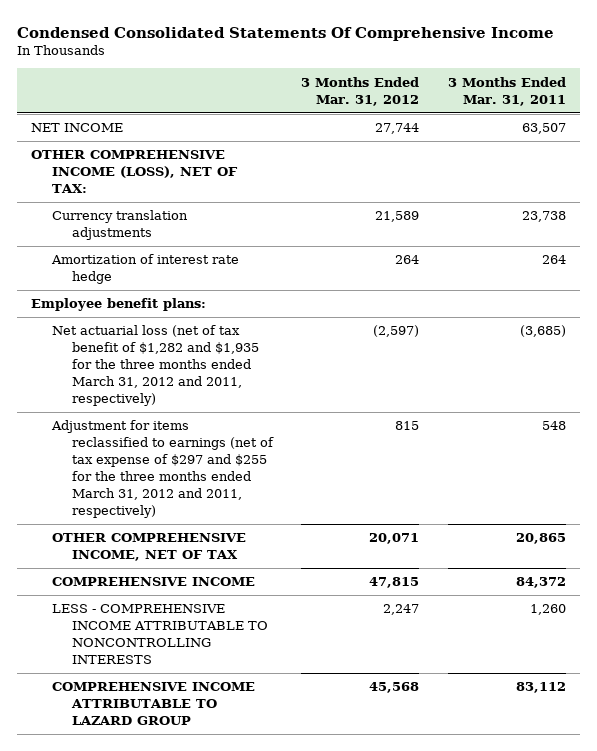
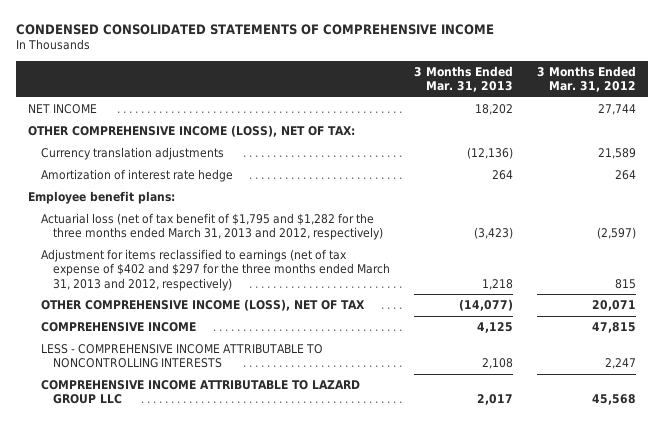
- Condensed Consolidated Statements Of Comprehensive Income
+ CONDENSED CONSOLIDATED STATEMENTS OF COMPREHENSIVE INCOME
- | 3 Months Ended Mar. 31, 2012 | 3 Months Ended Mar. 31, 2011
+ | 3 Months Ended Mar. 31, 2013 | 3 Months Ended Mar. 31, 2012
- Net actuarial loss (net of tax benefit of $1,282 and $1,935 for the three months ended March 31, 2012 and 2011, respectively) | (2,597) | (3,685)
- Adjustment for items reclassified to earnings (net of tax expense of $297 and $255 for the three months ended March 31, 2012 and 2011, respectively) | 815 | 548
- OTHER COMPREHENSIVE INCOME, NET OF TAX | 20,071 | 20,865
+ Actuarial loss (net of tax benefit of $1,795 and $1,282 for the three months ended March 31, 2013 and 2012, respectively) | (3,423) | (2,597)
+ Adjustment for items reclassified to earnings (net of tax expense of $402 and $297 for the three months ended March 31, 2013 and 2012, respectively) | 1,218 | 815
+ OTHER COMPREHENSIVE INCOME (LOSS), NET OF TAX | (14,077) | 20,071
- COMPREHENSIVE INCOME ATTRIBUTABLE TO LAZARD GROUP | 45,568 | 83,112
+ COMPREHENSIVE INCOME ATTRIBUTABLE TO LAZARD GROUP LLC | 2,017 | 45,568

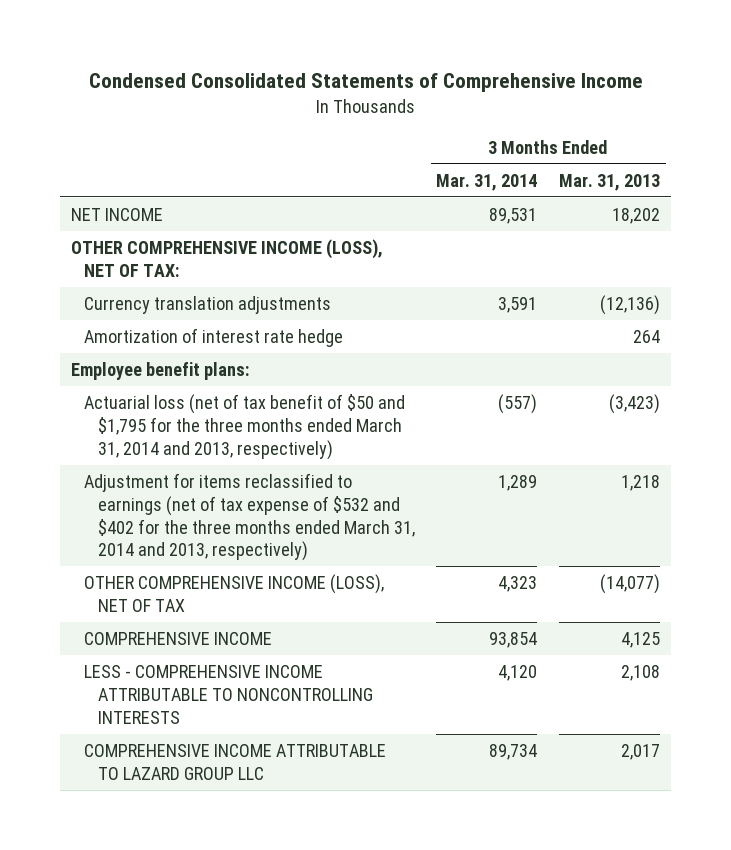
- CONDENSED CONSOLIDATED STATEMENTS OF COMPREHENSIVE INCOME
+ Condensed Consolidated Statements of Comprehensive Income
- | 3 Months Ended Mar. 31, 2013 | 3 Months Ended Mar. 31, 2012
+ | 3 Months Ended Mar. 31, 2014 | 3 Months Ended Mar. 31, 2013
- Actuarial loss (net of tax benefit of $1,795 and $1,282 for the three months ended March 31, 2013 and 2012, respectively) | (3,423) | (2,597)
- Adjustment for items reclassified to earnings (net of tax expense of $402 and $297 for the three months ended March 31, 2013 and 2012, respectively) | 1,218 | 815
+ Actuarial loss (net of tax benefit of $50 and $1,795 for the three months ended March 31, 2014 and 2013, respectively) | (557) | (3,423)
+ Adjustment for items reclassified to earnings (net of tax expense of $532 and $402 for the three months ended March 31, 2014 and 2013, respectively) | 1,289 | 1,218

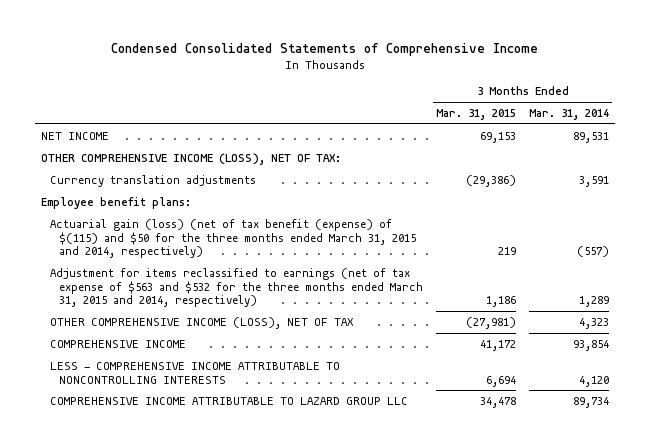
- | 3 Months Ended Mar. 31, 2014 | 3 Months Ended Mar. 31, 2013
+ | 3 Months Ended Mar. 31, 2015 | 3 Months Ended Mar. 31, 2014
- Amortization of interest rate hedge | | 264
- Actuarial loss (net of tax benefit of $50 and $1,795 for the three months ended March 31, 2014 and 2013, respectively) | (557) | (3,423)
- Adjustment for items reclassified to earnings (net of tax expense of $532 and $402 for the three months ended March 31, 2014 and 2013, respectively) | 1,289 | 1,218
+ Actuarial gain (loss) (net of tax benefit (expense) of $(115) and $50 for the three months ended March 31, 2015 and 2014, respectively) | 219 | (557)
+ Adjustment for items reclassified to earnings (net of tax expense of $563 and $532 for the three months ended March 31, 2015 and 2014, respectively) | 1,186 | 1,289

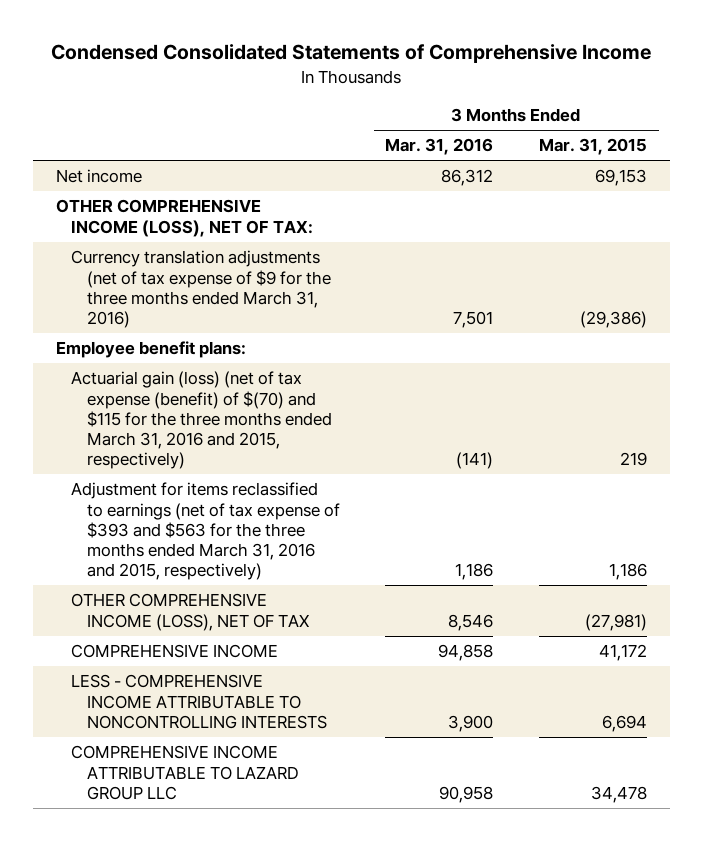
- | 3 Months Ended Mar. 31, 2015 | 3 Months Ended Mar. 31, 2014
+ | 3 Months Ended Mar. 31, 2016 | 3 Months Ended Mar. 31, 2015
- NET INCOME | 69,153 | 89,531
+ Net income | 86,312 | 69,153
- Currency translation adjustments | (29,386) | 3,591
+ Currency translation adjustments (net of tax expense of $9 for the three months ended March 31, 2016) | 7,501 | (29,386)
- Actuarial gain (loss) (net of tax benefit (expense) of $(115) and $50 for the three months ended March 31, 2015 and 2014, respectively) | 219 | (557)
- Adjustment for items reclassified to earnings (net of tax expense of $563 and $532 for the three months ended March 31, 2015 and 2014, respectively) | 1,186 | 1,289
+ Actuarial gain (loss) (net of tax expense (benefit) of $(70) and $115 for the three months ended March 31, 2016 and 2015, respectively) | (141) | 219
+ Adjustment for items reclassified to earnings (net of tax expense of $393 and $563 for the three months ended March 31, 2016 and 2015, respectively) | 1,186 | 1,186

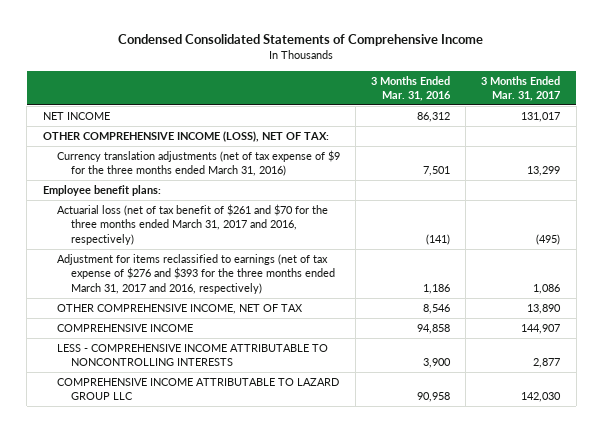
- | 3 Months Ended Mar. 31, 2016 | 3 Months Ended Mar. 31, 2015
+ | 3 Months Ended Mar. 31, 2016 | 3 Months Ended Mar. 31, 2017
- Net income | 86,312 | 69,153
+ NET INCOME | 86,312 | 131,017
- Actuarial gain (loss) (net of tax expense (benefit) of $(70) and $115 for the three months ended March 31, 2016 and 2015, respectively) | (141) | 219
- Adjustment for items reclassified to earnings (net of tax expense of $393 and $563 for the three months ended March 31, 2016 and 2015, respectively) | 1,186 | 1,186
- OTHER COMPREHENSIVE INCOME (LOSS), NET OF TAX | 8,546 | (27,981)
+ Actuarial loss (net of tax benefit of $261 and $70 for the three months ended March 31, 2017 and 2016, respectively) | (141) | (495)
+ Adjustment for items reclassified to earnings (net of tax expense of $276 and $393 for the three months ended March 31, 2017 and 2016, respectively) | 1,186 | 1,086
+ OTHER COMPREHENSIVE INCOME, NET OF TAX | 8,546 | 13,890

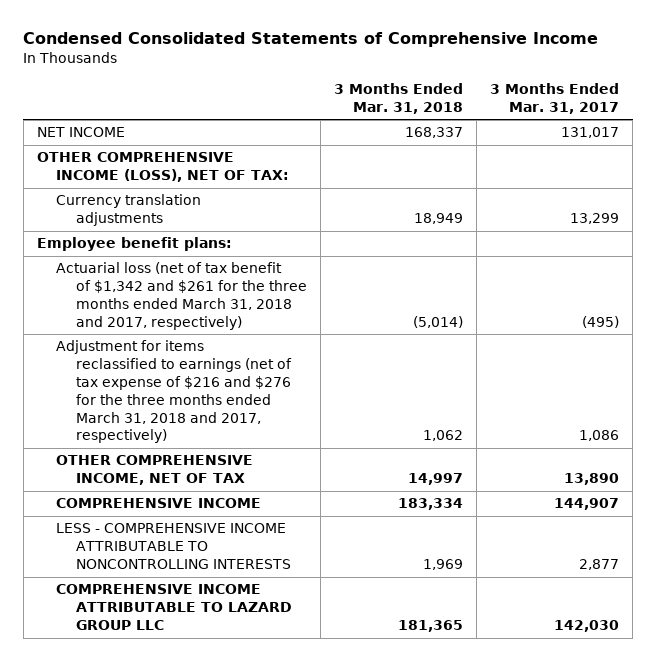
- | 3 Months Ended Mar. 31, 2016 | 3 Months Ended Mar. 31, 2017
+ | 3 Months Ended Mar. 31, 2018 | 3 Months Ended Mar. 31, 2017
- Currency translation adjustments (net of tax expense of $9 for the three months ended March 31, 2016) | 7,501 | 13,299
+ Currency translation adjustments | 18,949 | 13,299
- Actuarial loss (net of tax benefit of $261 and $70 for the three months ended March 31, 2017 and 2016, respectively) | (141) | (495)
- Adjustment for items reclassified to earnings (net of tax expense of $276 and $393 for the three months ended March 31, 2017 and 2016, respectively) | 1,186 | 1,086
+ Actuarial loss (net of tax benefit of $1,342 and $261 for the three months ended March 31, 2018 and 2017, respectively) | (5,014) | (495)
+ Adjustment for items reclassified to earnings (net of tax expense of $216 and $276 for the three months ended March 31, 2018 and 2017, respectively) | 1,062 | 1,086

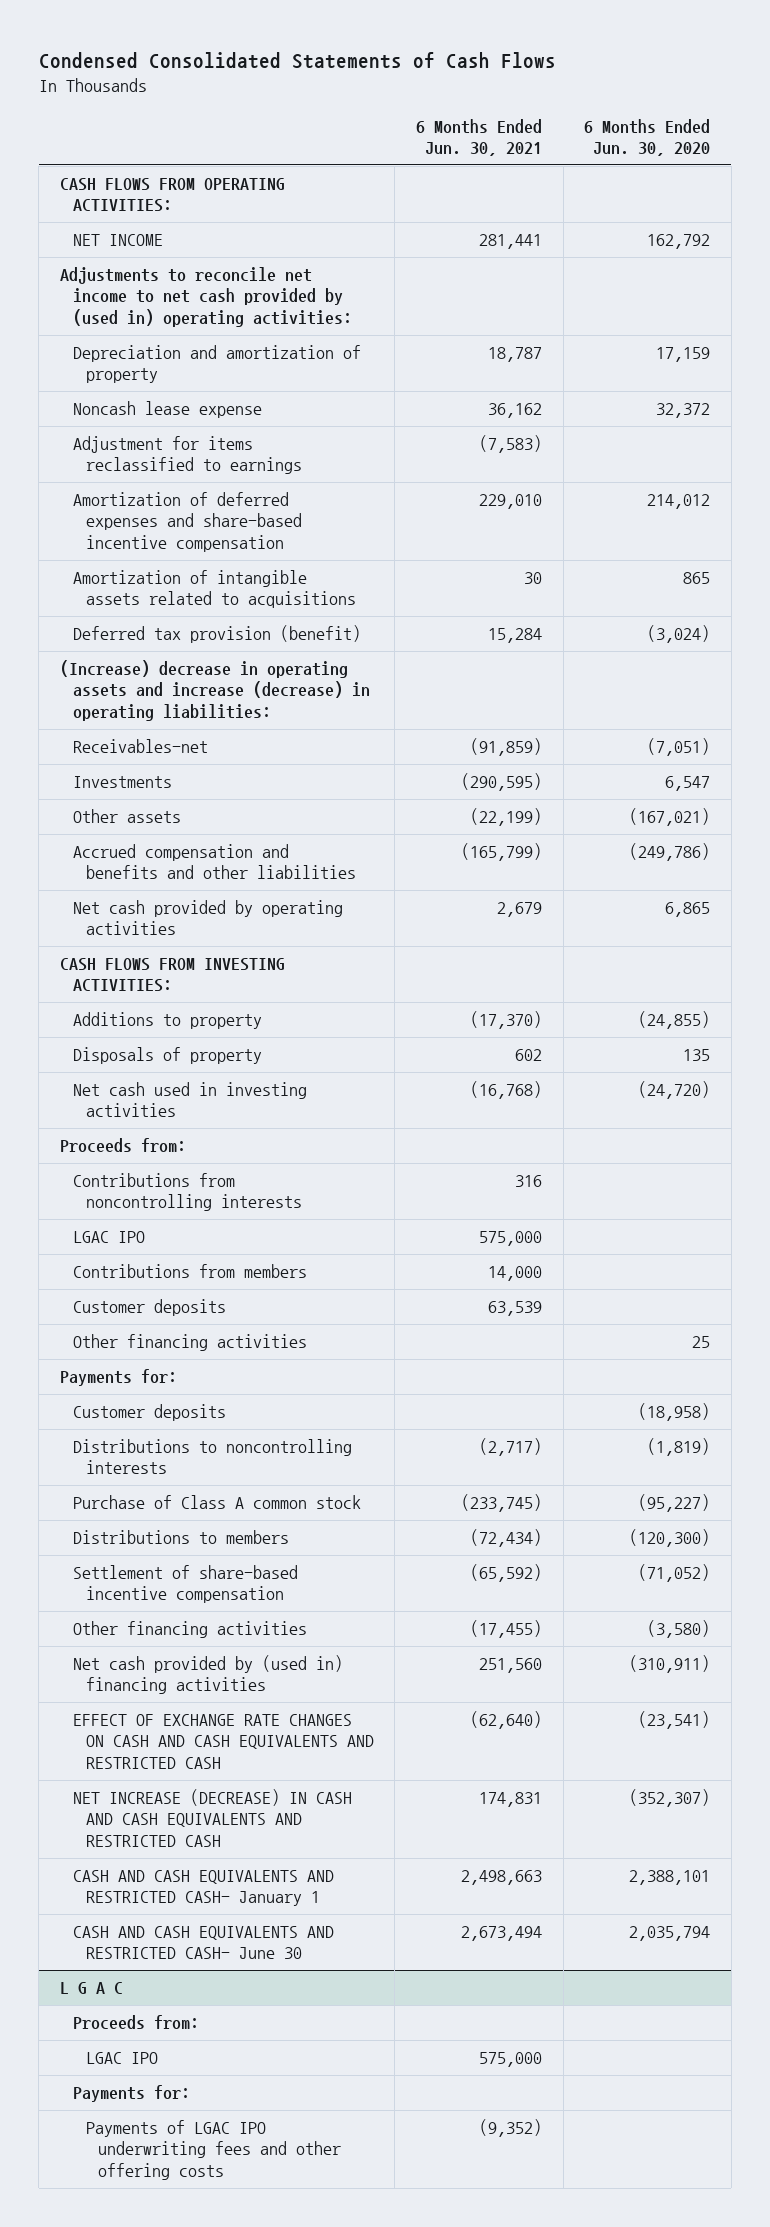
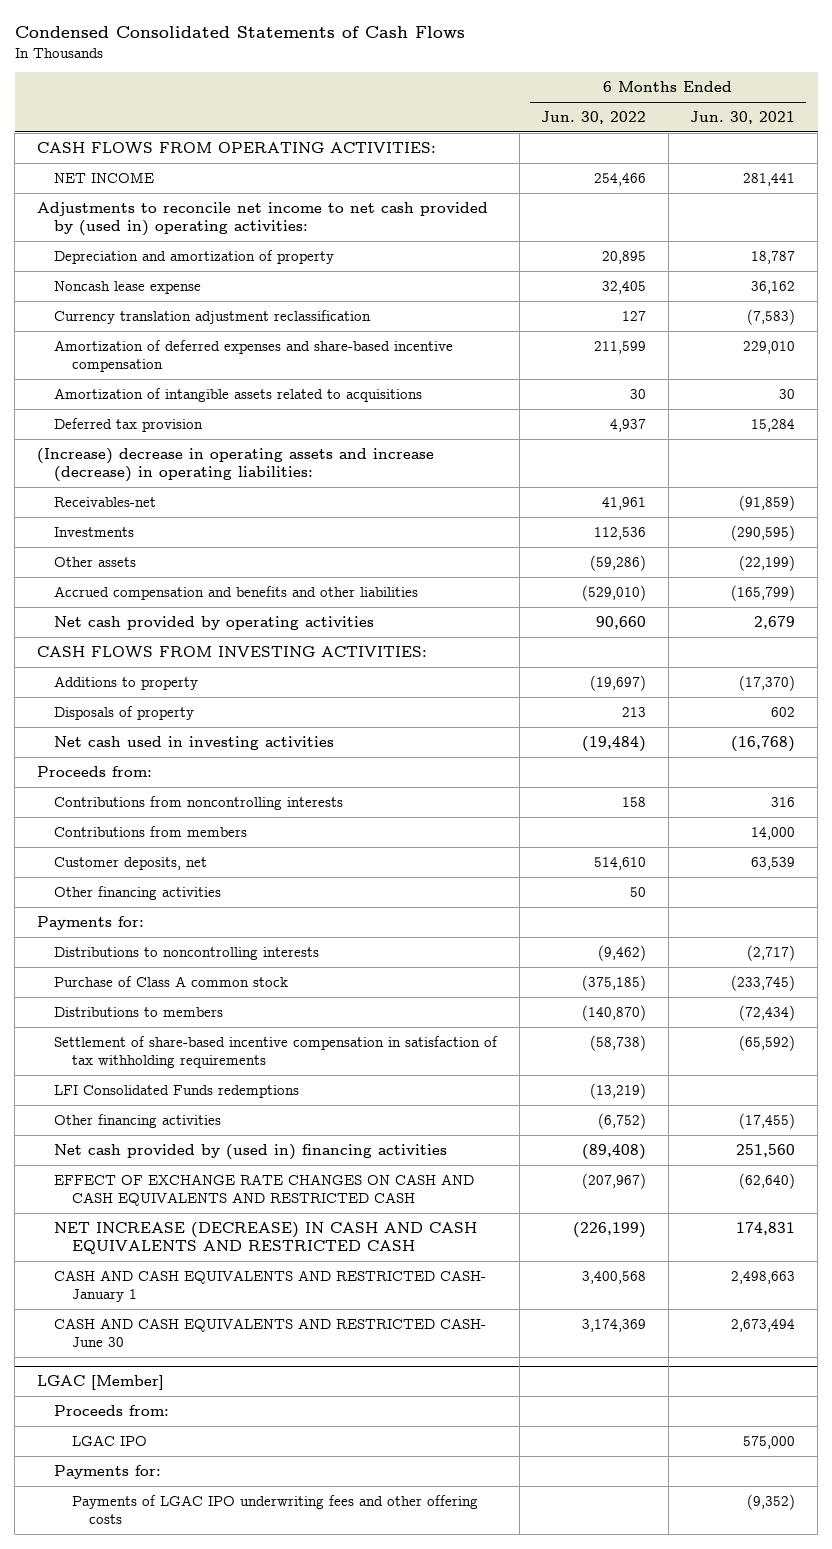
- | 6 Months Ended Jun. 30, 2021 | 6 Months Ended Jun. 30, 2020
+ | 6 Months Ended Jun. 30, 2022 | 6 Months Ended Jun. 30, 2021
- Adjustment for items reclassified to earnings | (7,583) |
+ Currency translation adjustment reclassification | 127 | (7,583)
- Deferred tax provision (benefit) | 15,284 | (3,024)
+ Deferred tax provision | 4,937 | 15,284
- LGAC IPO | 575,000 |
- Customer deposits | 63,539 |
+ Customer deposits, net | 514,610 | 63,539
- Customer deposits | | (18,958)
- Settlement of share-based incentive compensation | (65,592) | (71,052)
+ Settlement of share-based incentive compensation in satisfaction of tax withholding requirements | (58,738) | (65,592)
+ LFI Consolidated Funds redemptions | (13,219) |
- L G A C
+ LGAC [Member]

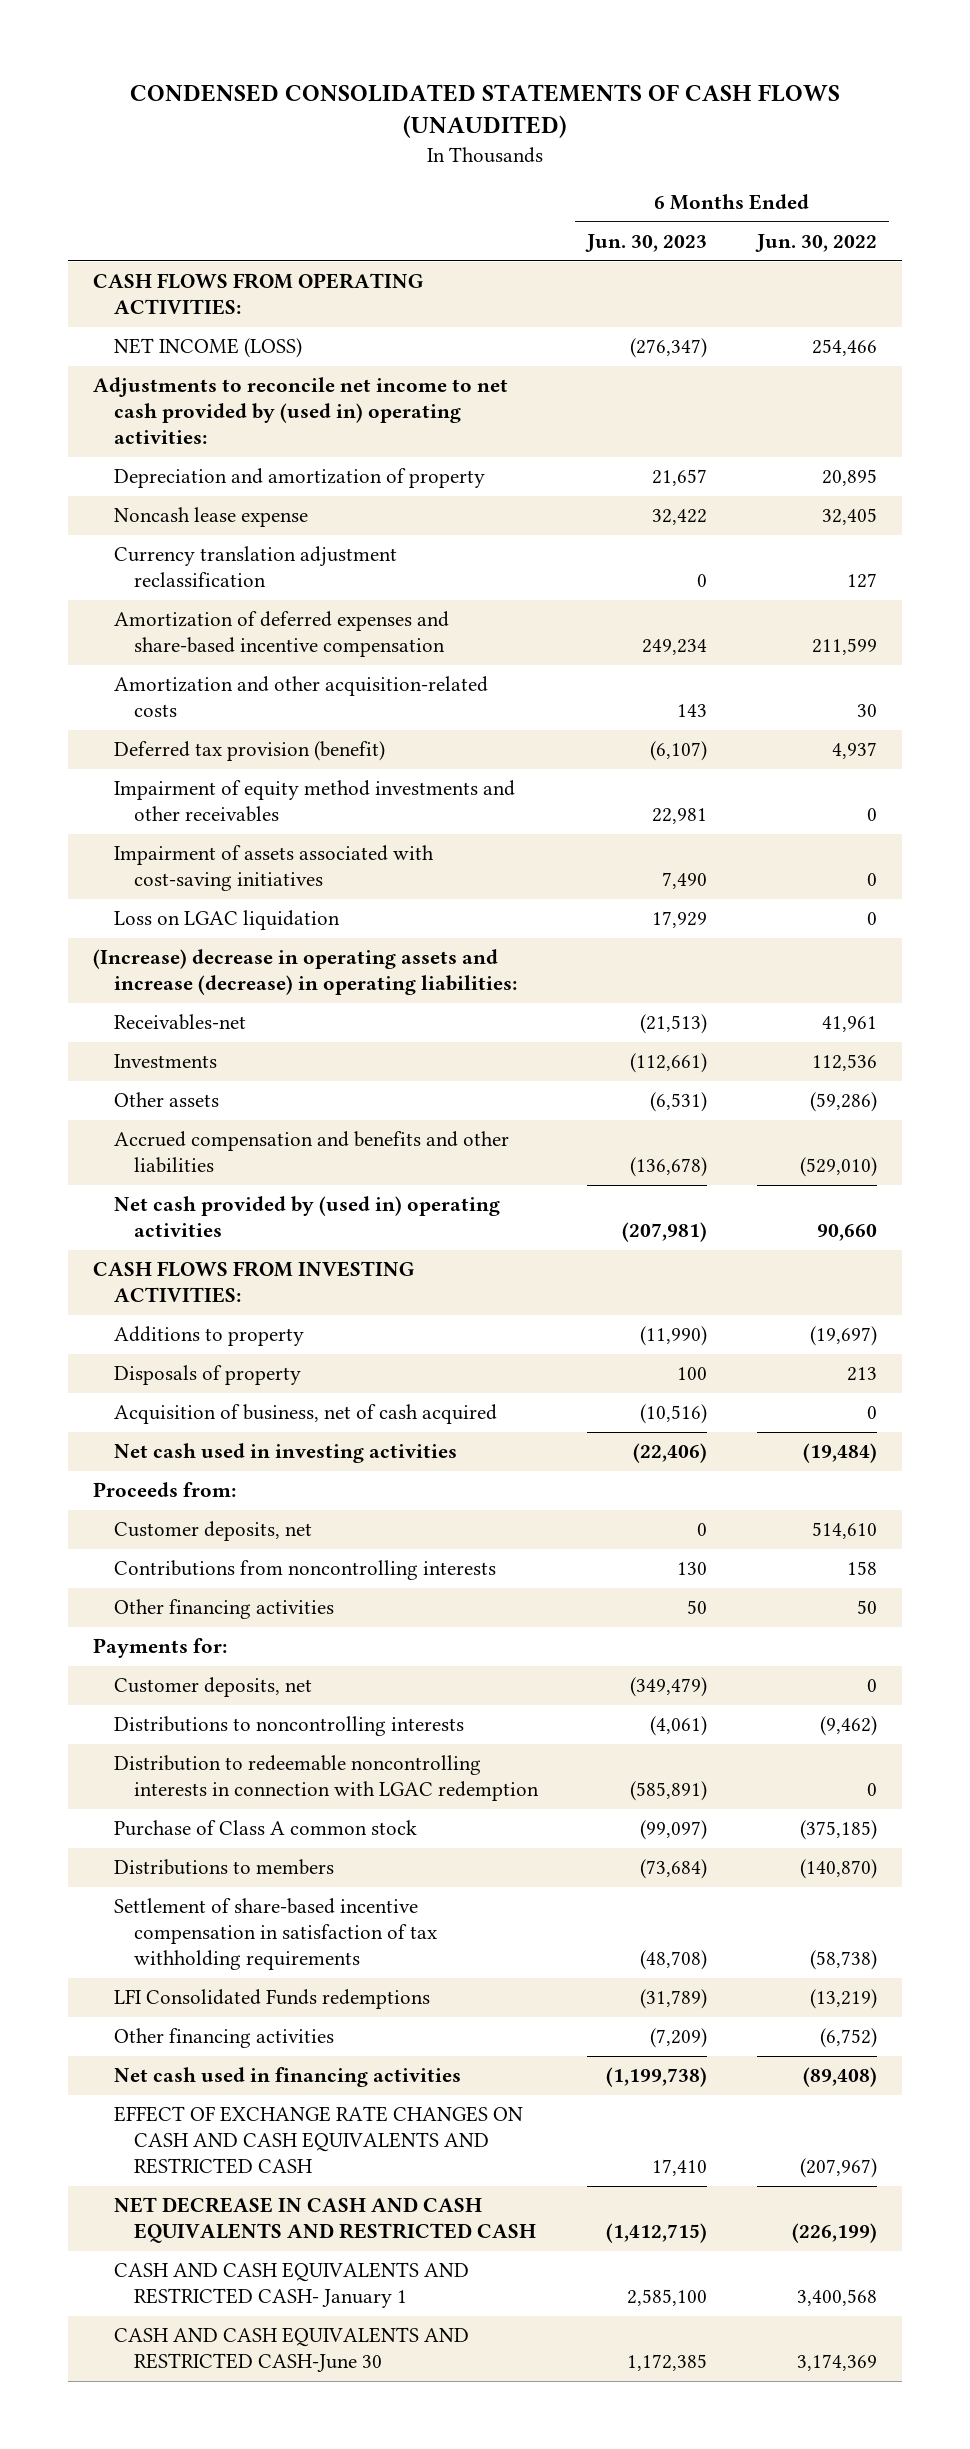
- Condensed Consolidated Statements of Cash Flows
+ CONDENSED CONSOLIDATED STATEMENTS OF CASH FLOWS (UNAUDITED)
- | 6 Months Ended Jun. 30, 2022 | 6 Months Ended Jun. 30, 2021
+ | 6 Months Ended Jun. 30, 2023 | 6 Months Ended Jun. 30, 2022
- NET INCOME | 254,466 | 281,441
+ NET INCOME (LOSS) | (276,347) | 254,466
- Amortization of intangible assets related to acquisitions | 30 | 30
- Deferred tax provision | 4,937 | 15,284
+ Amortization and other acquisition-related costs | 143 | 30
+ Deferred tax provision (benefit) | (6,107) | 4,937
+ Impairment of equity method investments and other receivables | 22,981 | 0
+ Impairment of assets associated with cost-saving initiatives | 7,490 | 0
+ Loss on LGAC liquidation | 17,929 | 0
- Net cash provided by operating activities | 90,660 | 2,679
+ Net cash provided by (used in) operating activities | (207,981) | 90,660
+ Acquisition of business, net of cash acquired | (10,516) | 0
- Contributions from members | | 14,000
moved down: Contributions from noncontrolling interests | 130 | 158
+ Customer deposits, net | (349,479) | 0
+ Distribution to redeemable noncontrolling interests in connection with LGAC redemption | (585,891) | 0
- Net cash provided by (used in) financing activities | (89,408) | 251,560
+ Net cash used in financing activities | (1,199,738) | (89,408)
- NET INCREASE (DECREASE) IN CASH AND CASH EQUIVALENTS AND RESTRICTED CASH | (226,199) | 174,831
+ NET DECREASE IN CASH AND CASH EQUIVALENTS AND RESTRICTED CASH | (1,412,715) | (226,199)
- CASH AND CASH EQUIVALENTS AND RESTRICTED CASH- June 30 | 3,174,369 | 2,673,494
- LGAC [Member]
- Proceeds from:
- LGAC IPO | | 575,000
- Payments for:
- Payments of LGAC IPO underwriting fees and other offering costs | | (9,352)
+ CASH AND CASH EQUIVALENTS AND RESTRICTED CASH-June 30 | 1,172,385 | 3,174,369

